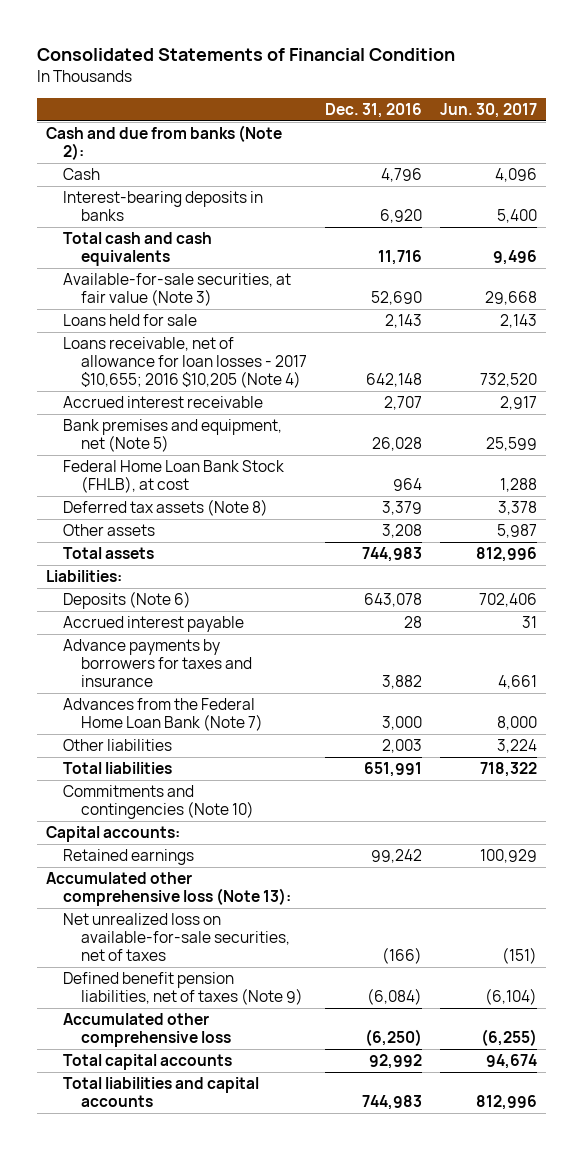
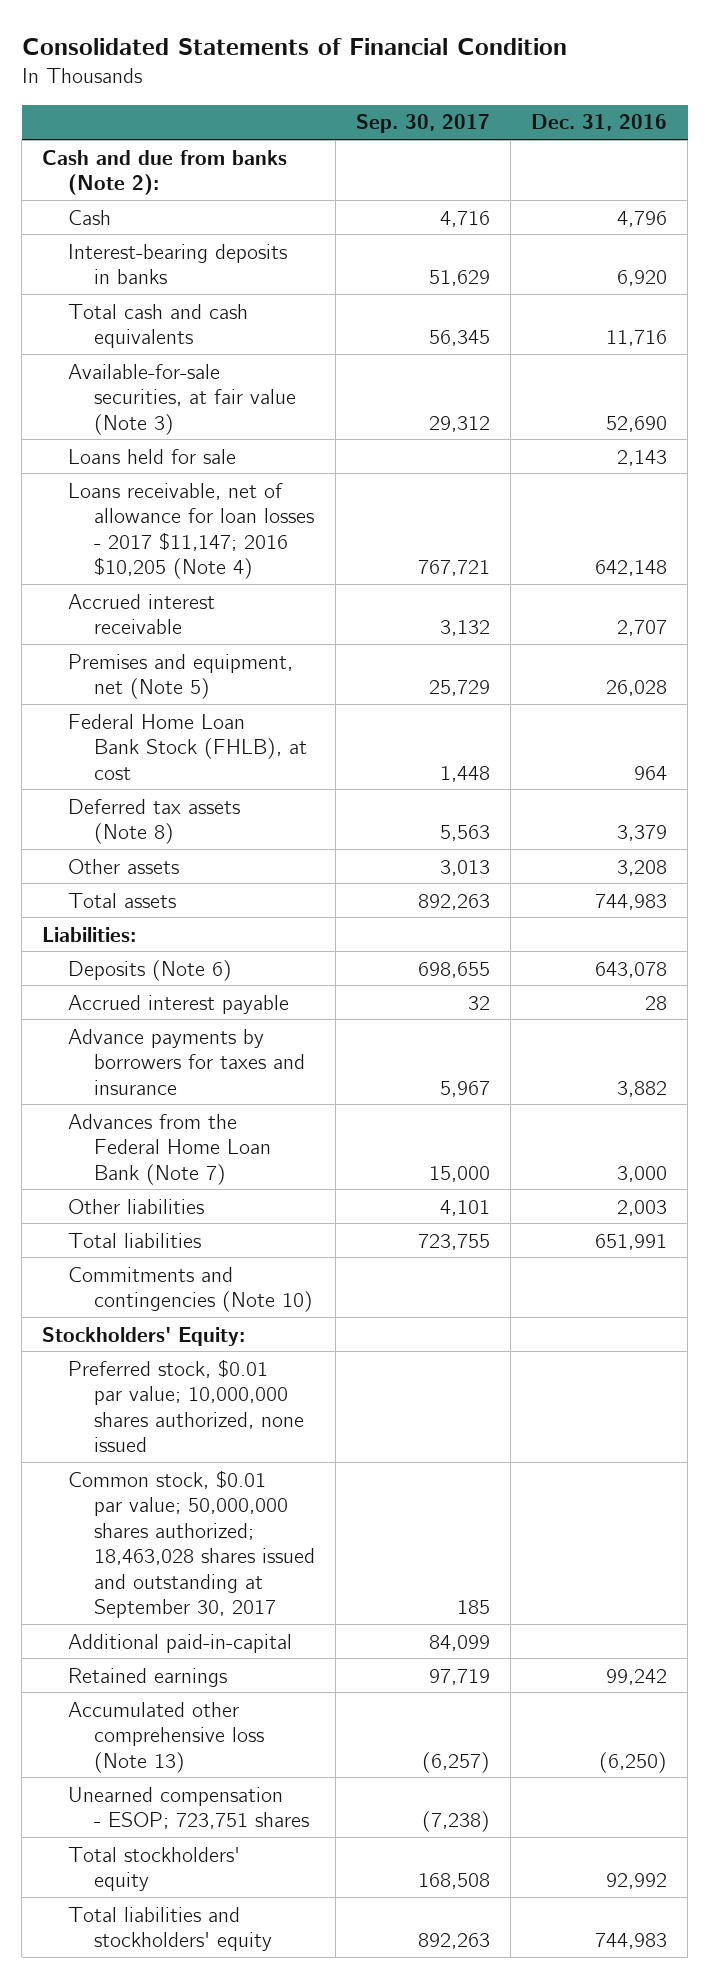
- | Dec. 31, 2016 | Jun. 30, 2017
+ | Sep. 30, 2017 | Dec. 31, 2016
- Loans receivable, net of allowance for loan losses - 2017 $10,655; 2016 $10,205 (Note 4) | 642,148 | 732,520
+ Loans receivable, net of allowance for loan losses - 2017 $11,147; 2016 $10,205 (Note 4) | 767,721 | 642,148
- Bank premises and equipment, net (Note 5) | 26,028 | 25,599
+ Premises and equipment, net (Note 5) | 25,729 | 26,028
- Capital accounts:
+ Stockholders' Equity:
+ Preferred stock, $0.01 par value; 10,000,000 shares authorized, none issued
+ Common stock, $0.01 par value; 50,000,000 shares authorized; 18,463,028 shares issued and outstanding at September 30, 2017 | 185 |
+ Additional paid-in-capital | 84,099 |
- Accumulated other comprehensive loss (Note 13):
- Net unrealized loss on available-for-sale securities, net of taxes | (166) | (151)
- Defined benefit pension liabilities, net of taxes (Note 9) | (6,084) | (6,104)
- Accumulated other comprehensive loss | (6,250) | (6,255)
- Total capital accounts | 92,992 | 94,674
- Total liabilities and capital accounts | 744,983 | 812,996
+ Accumulated other comprehensive loss (Note 13) | (6,257) | (6,250)
+ Unearned compensation - ESOP; 723,751 shares | (7,238) |
+ Total stockholders' equity | 168,508 | 92,992
+ Total liabilities and stockholders' equity | 892,263 | 744,983

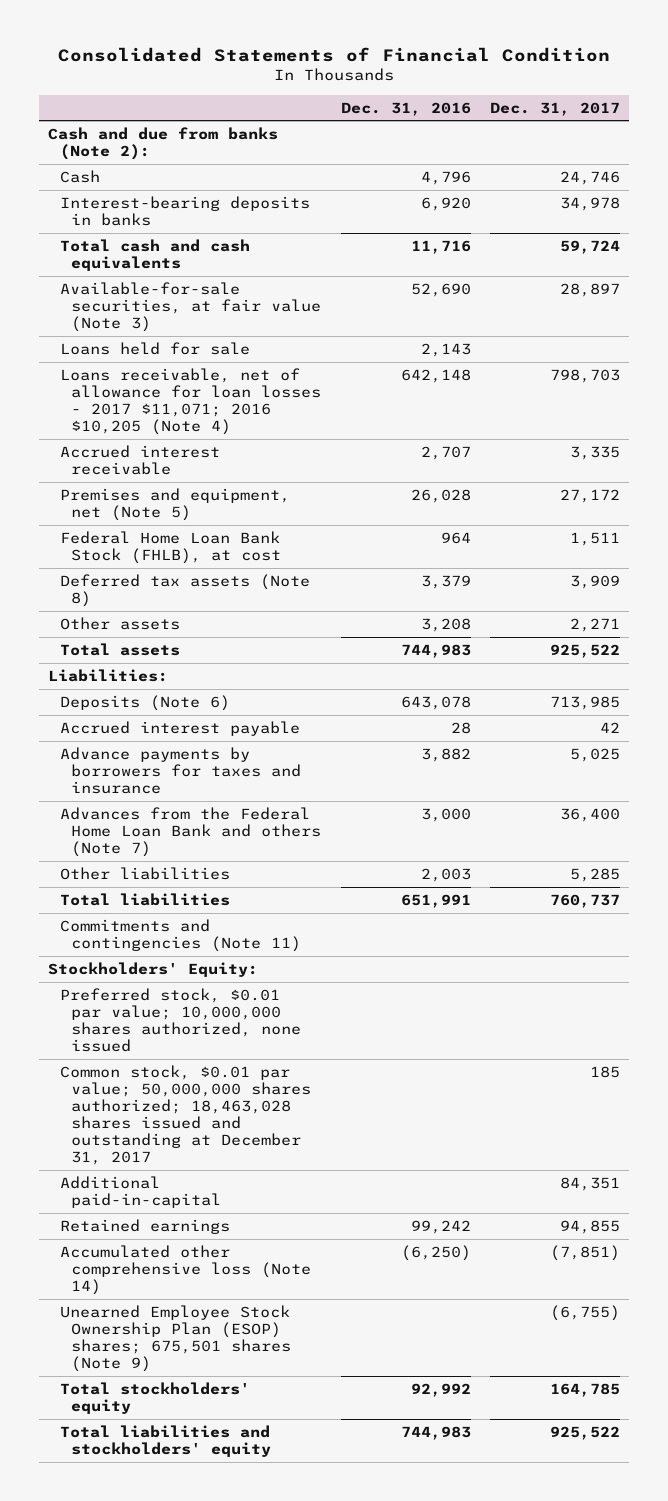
- | Sep. 30, 2017 | Dec. 31, 2016
+ | Dec. 31, 2016 | Dec. 31, 2017
- Loans receivable, net of allowance for loan losses - 2017 $11,147; 2016 $10,205 (Note 4) | 767,721 | 642,148
+ Loans receivable, net of allowance for loan losses - 2017 $11,071; 2016 $10,205 (Note 4) | 642,148 | 798,703
- Advances from the Federal Home Loan Bank (Note 7) | 15,000 | 3,000
+ Advances from the Federal Home Loan Bank and others (Note 7) | 3,000 | 36,400
- Commitments and contingencies (Note 10)
+ Commitments and contingencies (Note 11)
- Common stock, $0.01 par value; 50,000,000 shares authorized; 18,463,028 shares issued and outstanding at September 30, 2017 | 185 |
+ Common stock, $0.01 par value; 50,000,000 shares authorized; 18,463,028 shares issued and outstanding at December 31, 2017 | | 185
- Accumulated other comprehensive loss (Note 13) | (6,257) | (6,250)
- Unearned compensation - ESOP; 723,751 shares | (7,238) |
+ Accumulated other comprehensive loss (Note 14) | (6,250) | (7,851)
+ Unearned Employee Stock Ownership Plan (ESOP) shares; 675,501 shares (Note 9) | | (6,755)

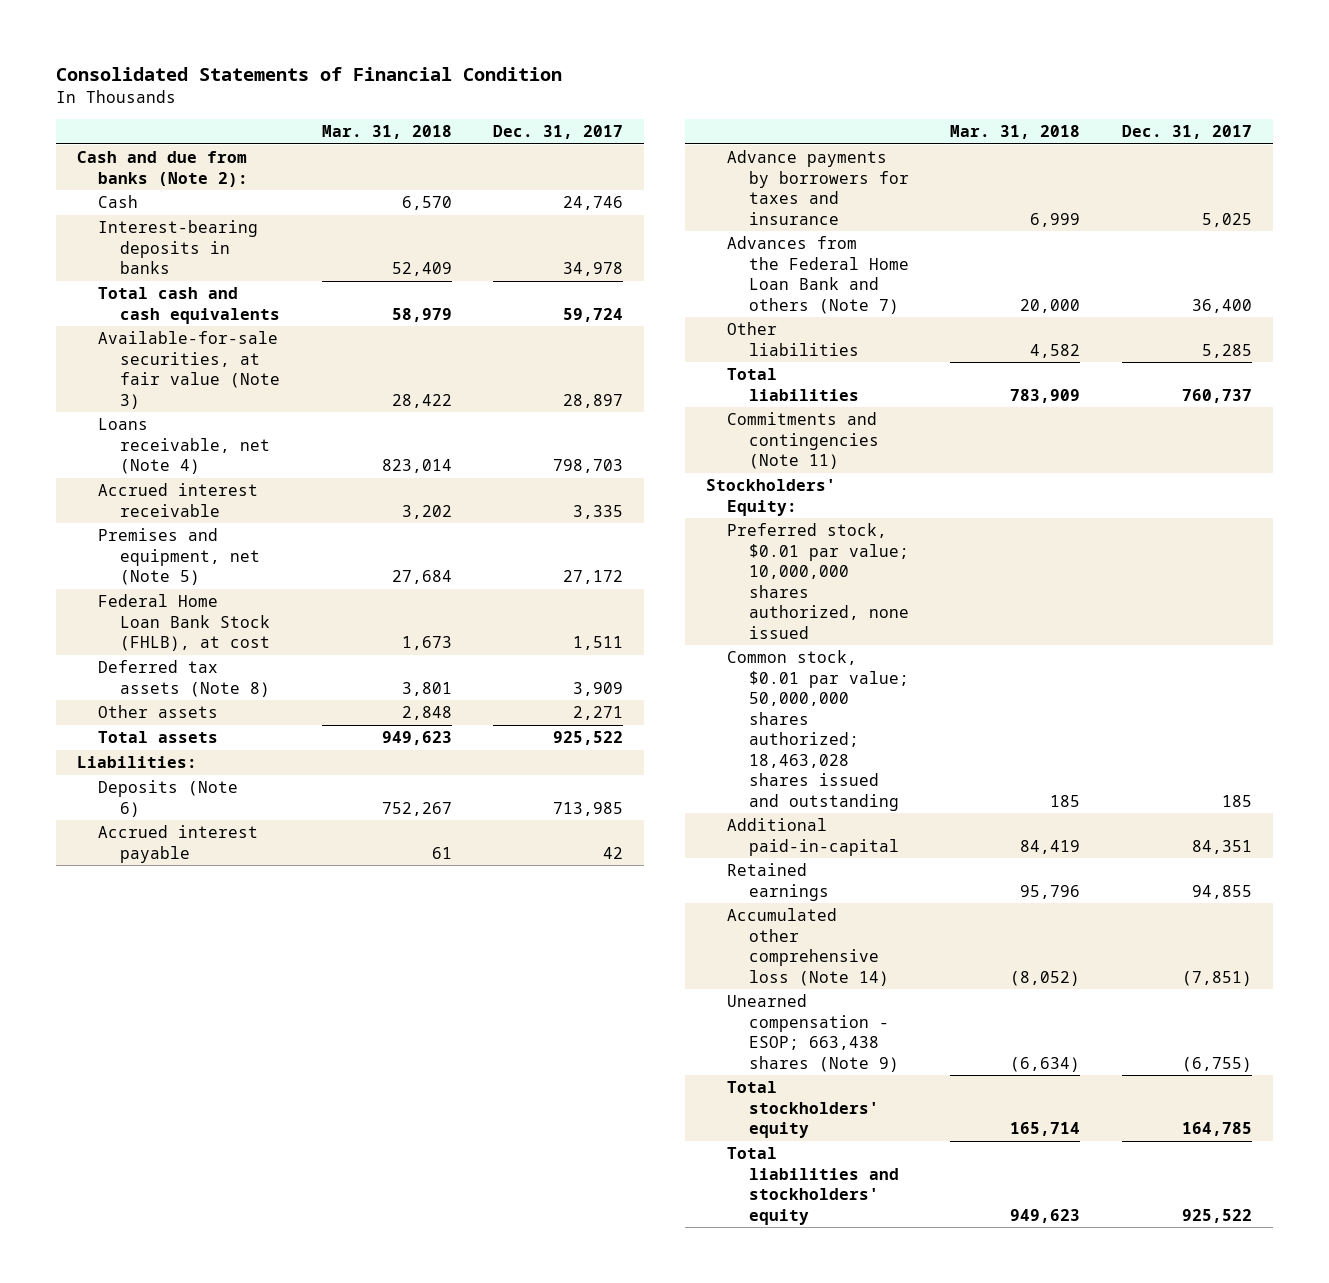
- | Dec. 31, 2016 | Dec. 31, 2017
+ | Mar. 31, 2018 | Dec. 31, 2017
- Loans held for sale | 2,143 |
- Loans receivable, net of allowance for loan losses - 2017 $11,071; 2016 $10,205 (Note 4) | 642,148 | 798,703
+ Loans receivable, net (Note 4) | 823,014 | 798,703
- Common stock, $0.01 par value; 50,000,000 shares authorized; 18,463,028 shares issued and outstanding at December 31, 2017 | | 185
+ Common stock, $0.01 par value; 50,000,000 shares authorized; 18,463,028 shares issued and outstanding | 185 | 185
- Unearned Employee Stock Ownership Plan (ESOP) shares; 675,501 shares (Note 9) | | (6,755)
+ Unearned compensation - ESOP; 663,438 shares (Note 9) | (6,634) | (6,755)

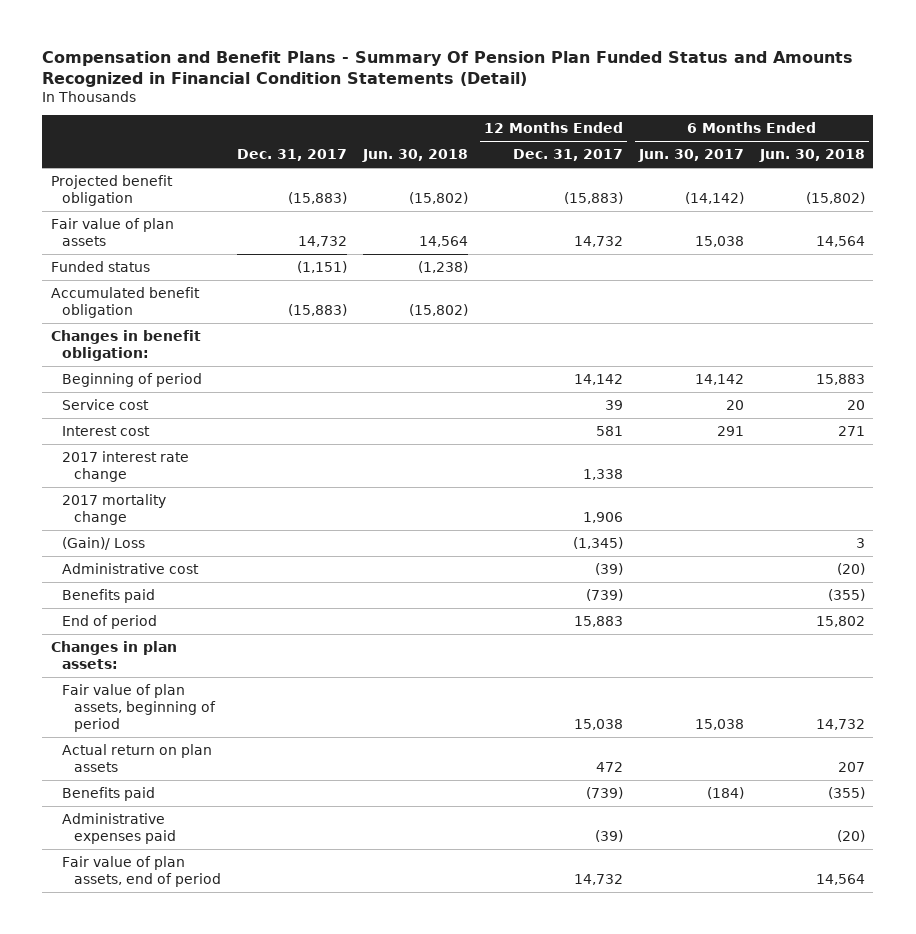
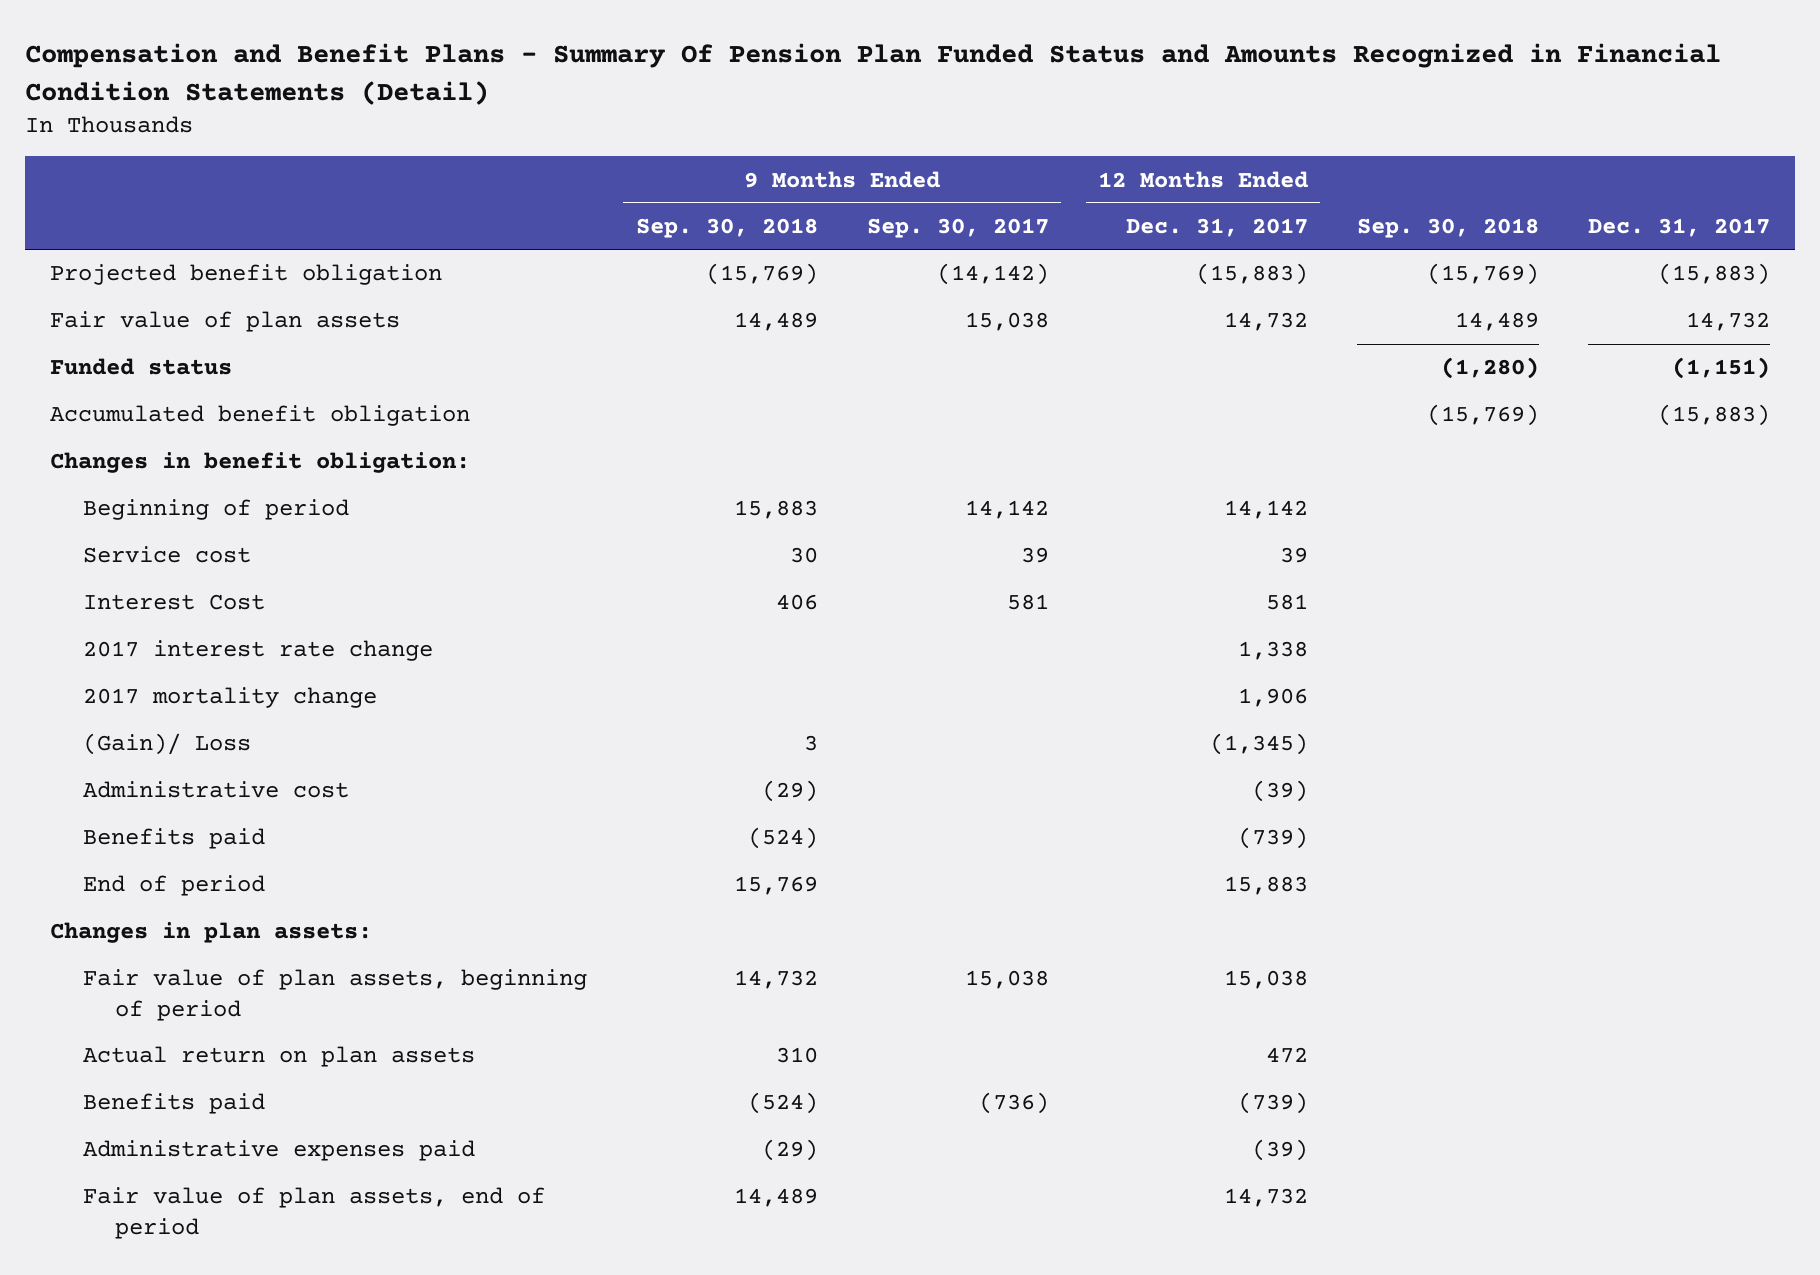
- | Dec. 31, 2017 | Jun. 30, 2018 | 12 Months Ended Dec. 31, 2017 | 6 Months Ended Jun. 30, 2017 | 6 Months Ended Jun. 30, 2018
+ | 9 Months Ended Sep. 30, 2018 | 9 Months Ended Sep. 30, 2017 | 12 Months Ended Dec. 31, 2017 | Sep. 30, 2018 | Dec. 31, 2017
- Interest cost | | | 581 | 291 | 271
+ Interest Cost | 406 | 581 | 581 | |

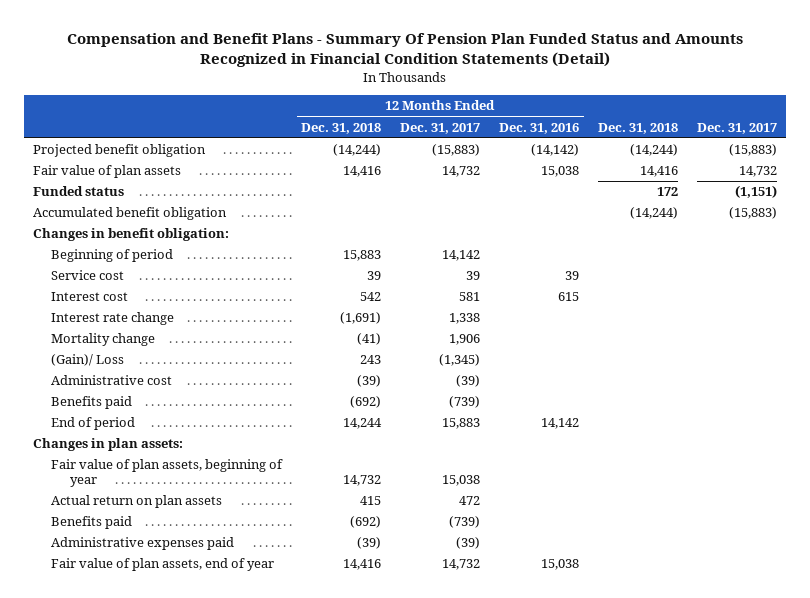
- | 9 Months Ended Sep. 30, 2018 | 9 Months Ended Sep. 30, 2017 | 12 Months Ended Dec. 31, 2017 | Sep. 30, 2018 | Dec. 31, 2017
+ | 12 Months Ended Dec. 31, 2018 | 12 Months Ended Dec. 31, 2017 | 12 Months Ended Dec. 31, 2016 | Dec. 31, 2018 | Dec. 31, 2017
- Interest Cost | 406 | 581 | 581 | |
- 2017 interest rate change | | | 1,338 | |
- 2017 mortality change | | | 1,906 | |
+ Interest cost | 542 | 581 | 615 | |
+ Interest rate change | (1,691) | 1,338 | | |
+ Mortality change | (41) | 1,906 | | |
- Fair value of plan assets, beginning of period | 14,732 | 15,038 | 15,038 | |
+ Fair value of plan assets, beginning of year | 14,732 | 15,038 | | |
- Fair value of plan assets, end of period | 14,489 | | 14,732 | |
+ Fair value of plan assets, end of year | 14,416 | 14,732 | 15,038 | |

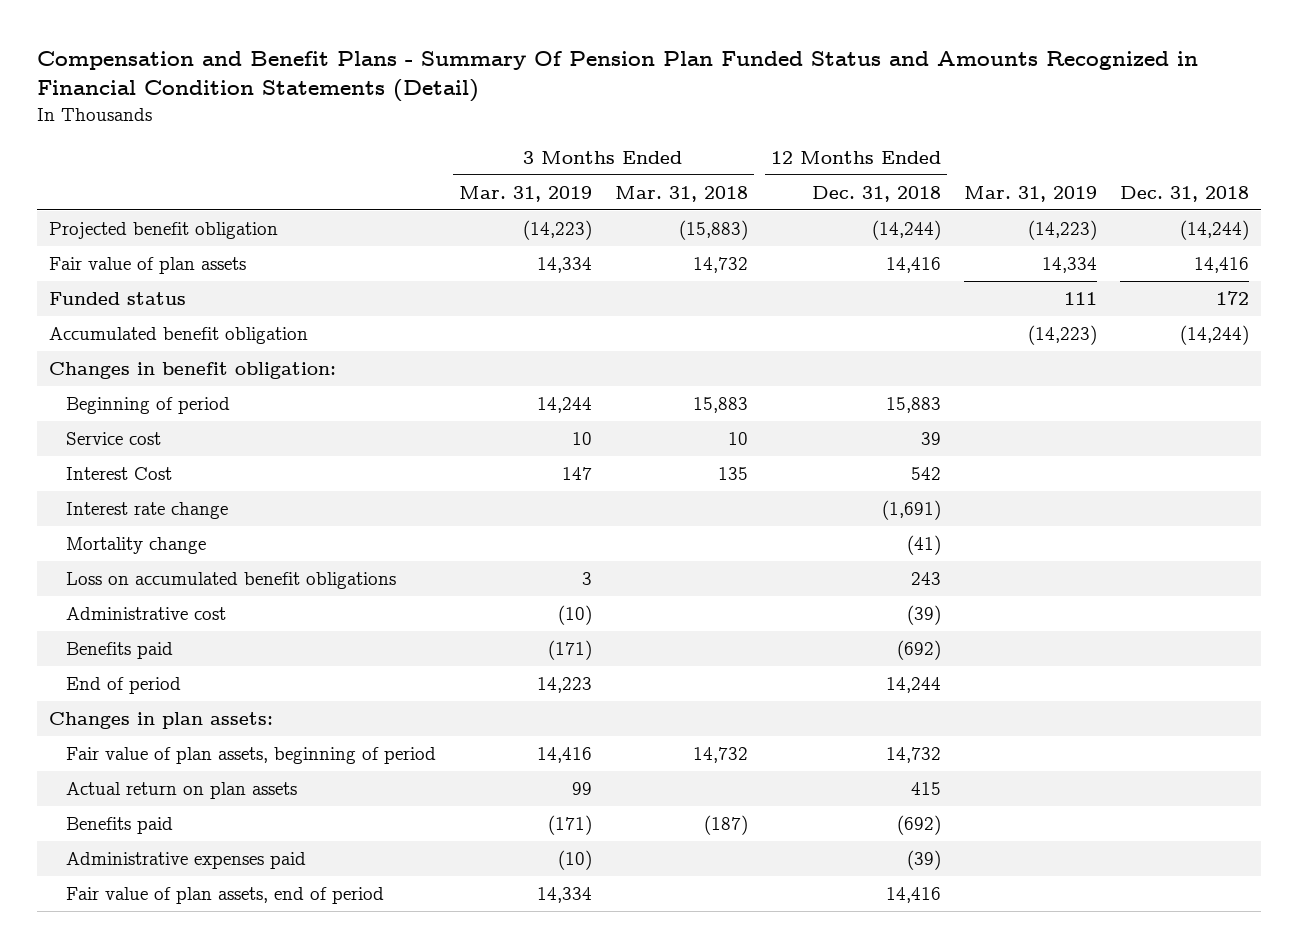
- | 12 Months Ended Dec. 31, 2018 | 12 Months Ended Dec. 31, 2017 | 12 Months Ended Dec. 31, 2016 | Dec. 31, 2018 | Dec. 31, 2017
+ | 3 Months Ended Mar. 31, 2019 | 3 Months Ended Mar. 31, 2018 | 12 Months Ended Dec. 31, 2018 | Mar. 31, 2019 | Dec. 31, 2018
- Interest cost | 542 | 581 | 615 | |
+ Interest Cost | 147 | 135 | 542 | |
- (Gain)/ Loss | 243 | (1,345) | | |
+ Loss on accumulated benefit obligations | 3 | | 243 | |
- Fair value of plan assets, beginning of year | 14,732 | 15,038 | | |
+ Fair value of plan assets, beginning of period | 14,416 | 14,732 | 14,732 | |
- Fair value of plan assets, end of year | 14,416 | 14,732 | 15,038 | |
+ Fair value of plan assets, end of period | 14,334 | | 14,416 | |

